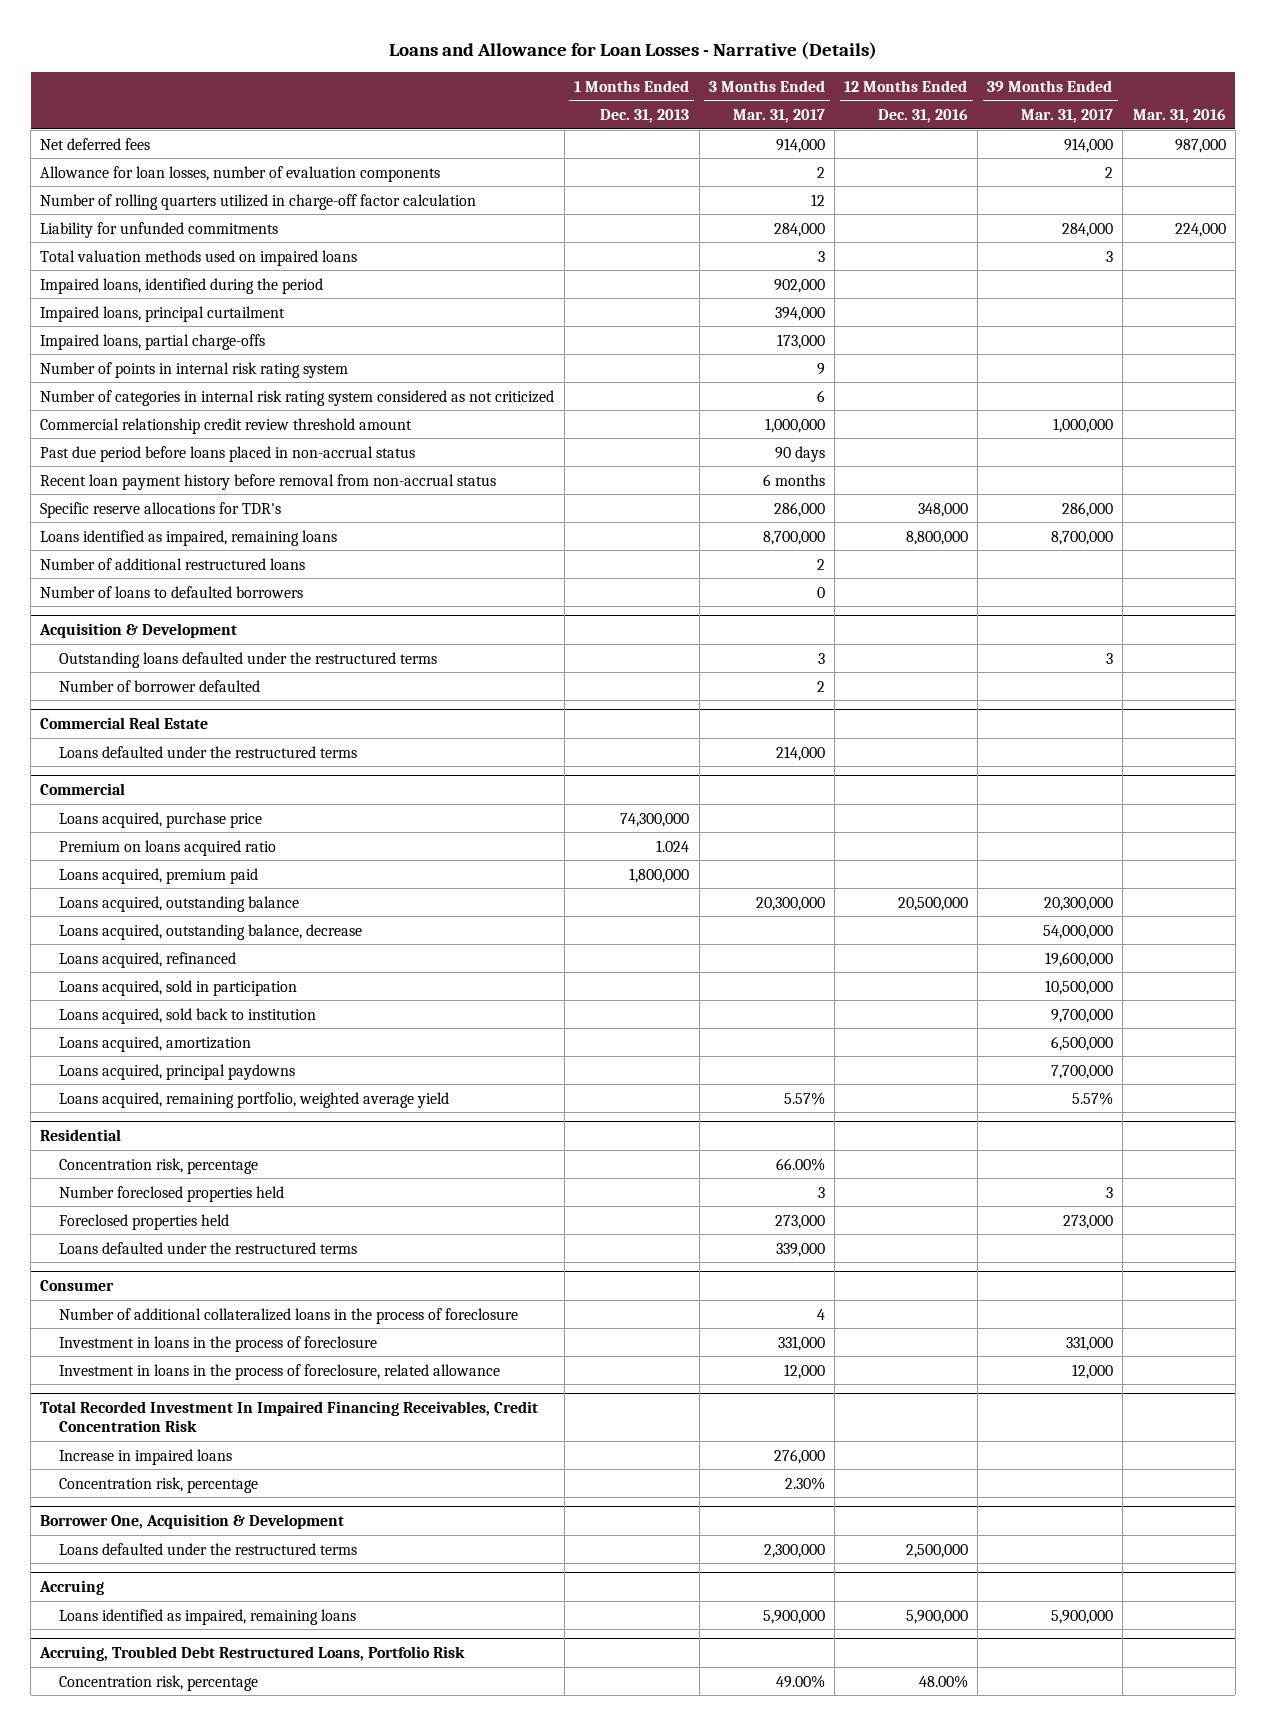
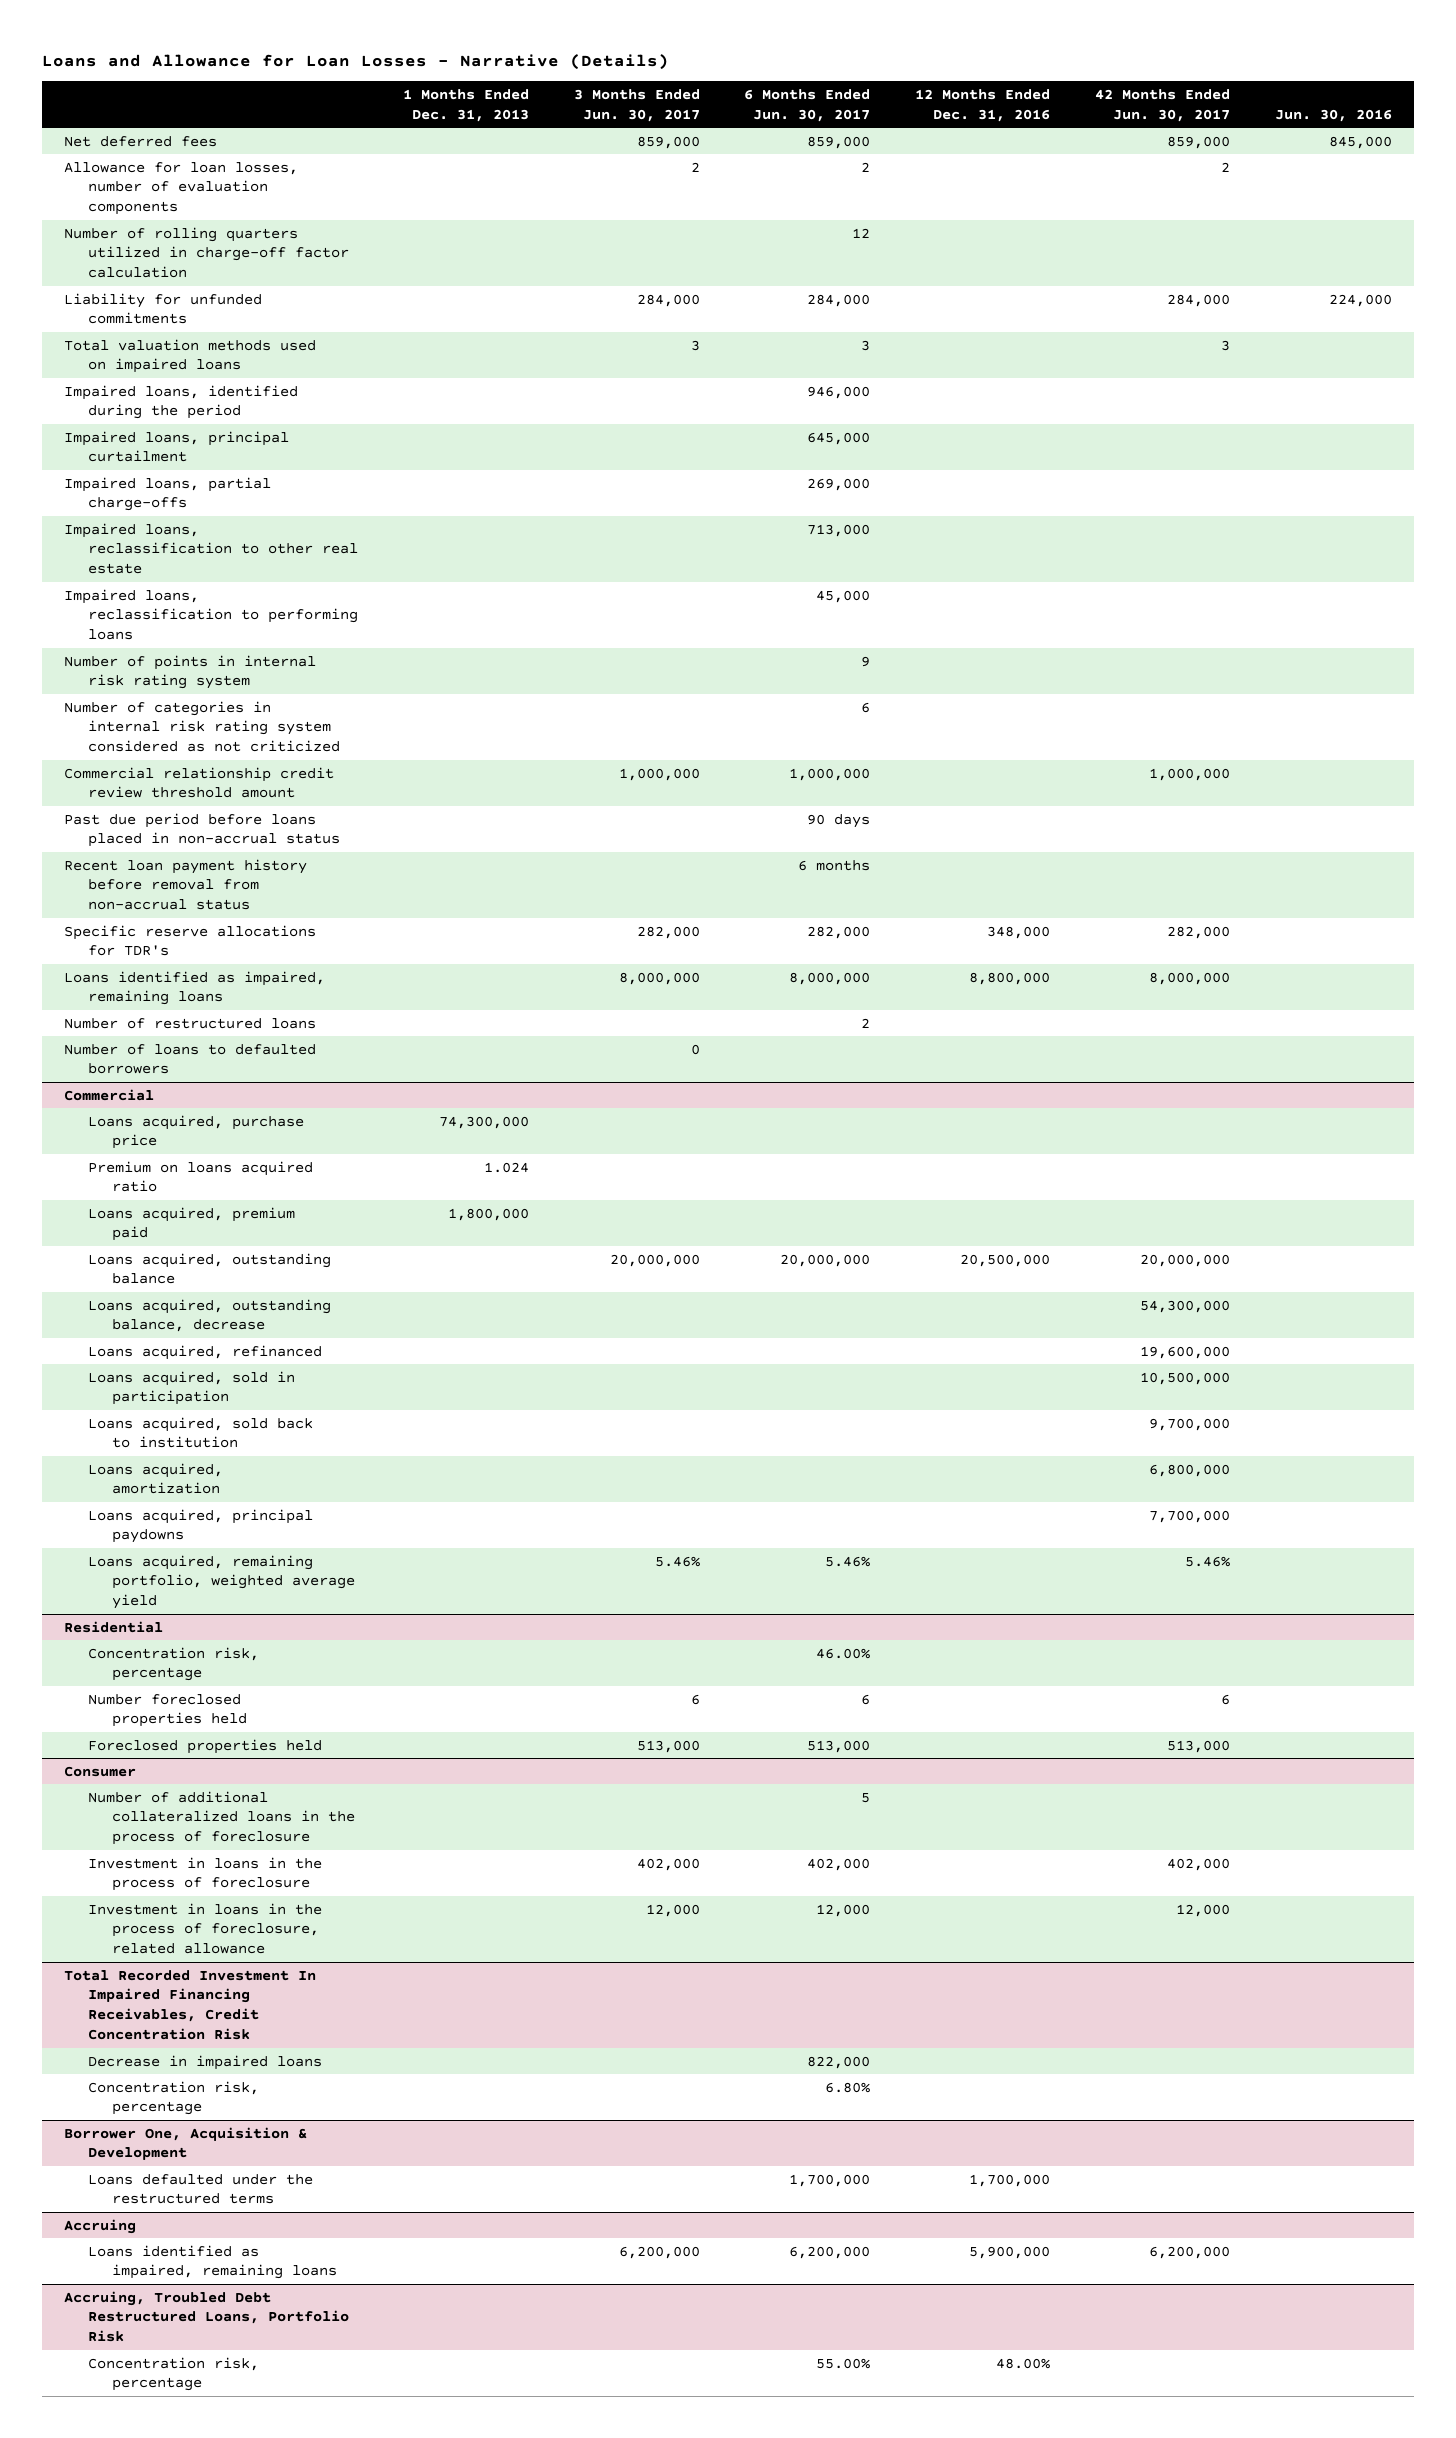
- | 1 Months Ended Dec. 31, 2013 | 3 Months Ended Mar. 31, 2017 | 12 Months Ended Dec. 31, 2016 | 39 Months Ended Mar. 31, 2017 | Mar. 31, 2016
+ | 1 Months Ended Dec. 31, 2013 | 3 Months Ended Jun. 30, 2017 | 6 Months Ended Jun. 30, 2017 | 12 Months Ended Dec. 31, 2016 | 42 Months Ended Jun. 30, 2017 | Jun. 30, 2016
+ Impaired loans, reclassification to other real estate | | | 713,000 | | |
+ Impaired loans, reclassification to performing loans | | | 45,000 | | |
- Number of additional restructured loans | | 2 | | |
+ Number of restructured loans | | | 2 | | |
- Acquisition & Development
- Outstanding loans defaulted under the restructured terms | | 3 | | 3 |
- Number of borrower defaulted | | 2 | | |
- Commercial Real Estate
- Loans defaulted under the restructured terms | | 214,000 | | |
@ Residential
- Loans defaulted under the restructured terms | | 339,000 | | |
@ Total Recorded Investment In Impaired Financing Receivables, Credit Concentration Risk
- Increase in impaired loans | | 276,000 | | |
+ Decrease in impaired loans | | | 822,000 | | |
@ Borrower One, Acquisition & Development
- Loans defaulted under the restructured terms | | 2,300,000 | 2,500,000 | |
+ Loans defaulted under the restructured terms | | | 1,700,000 | 1,700,000 | |

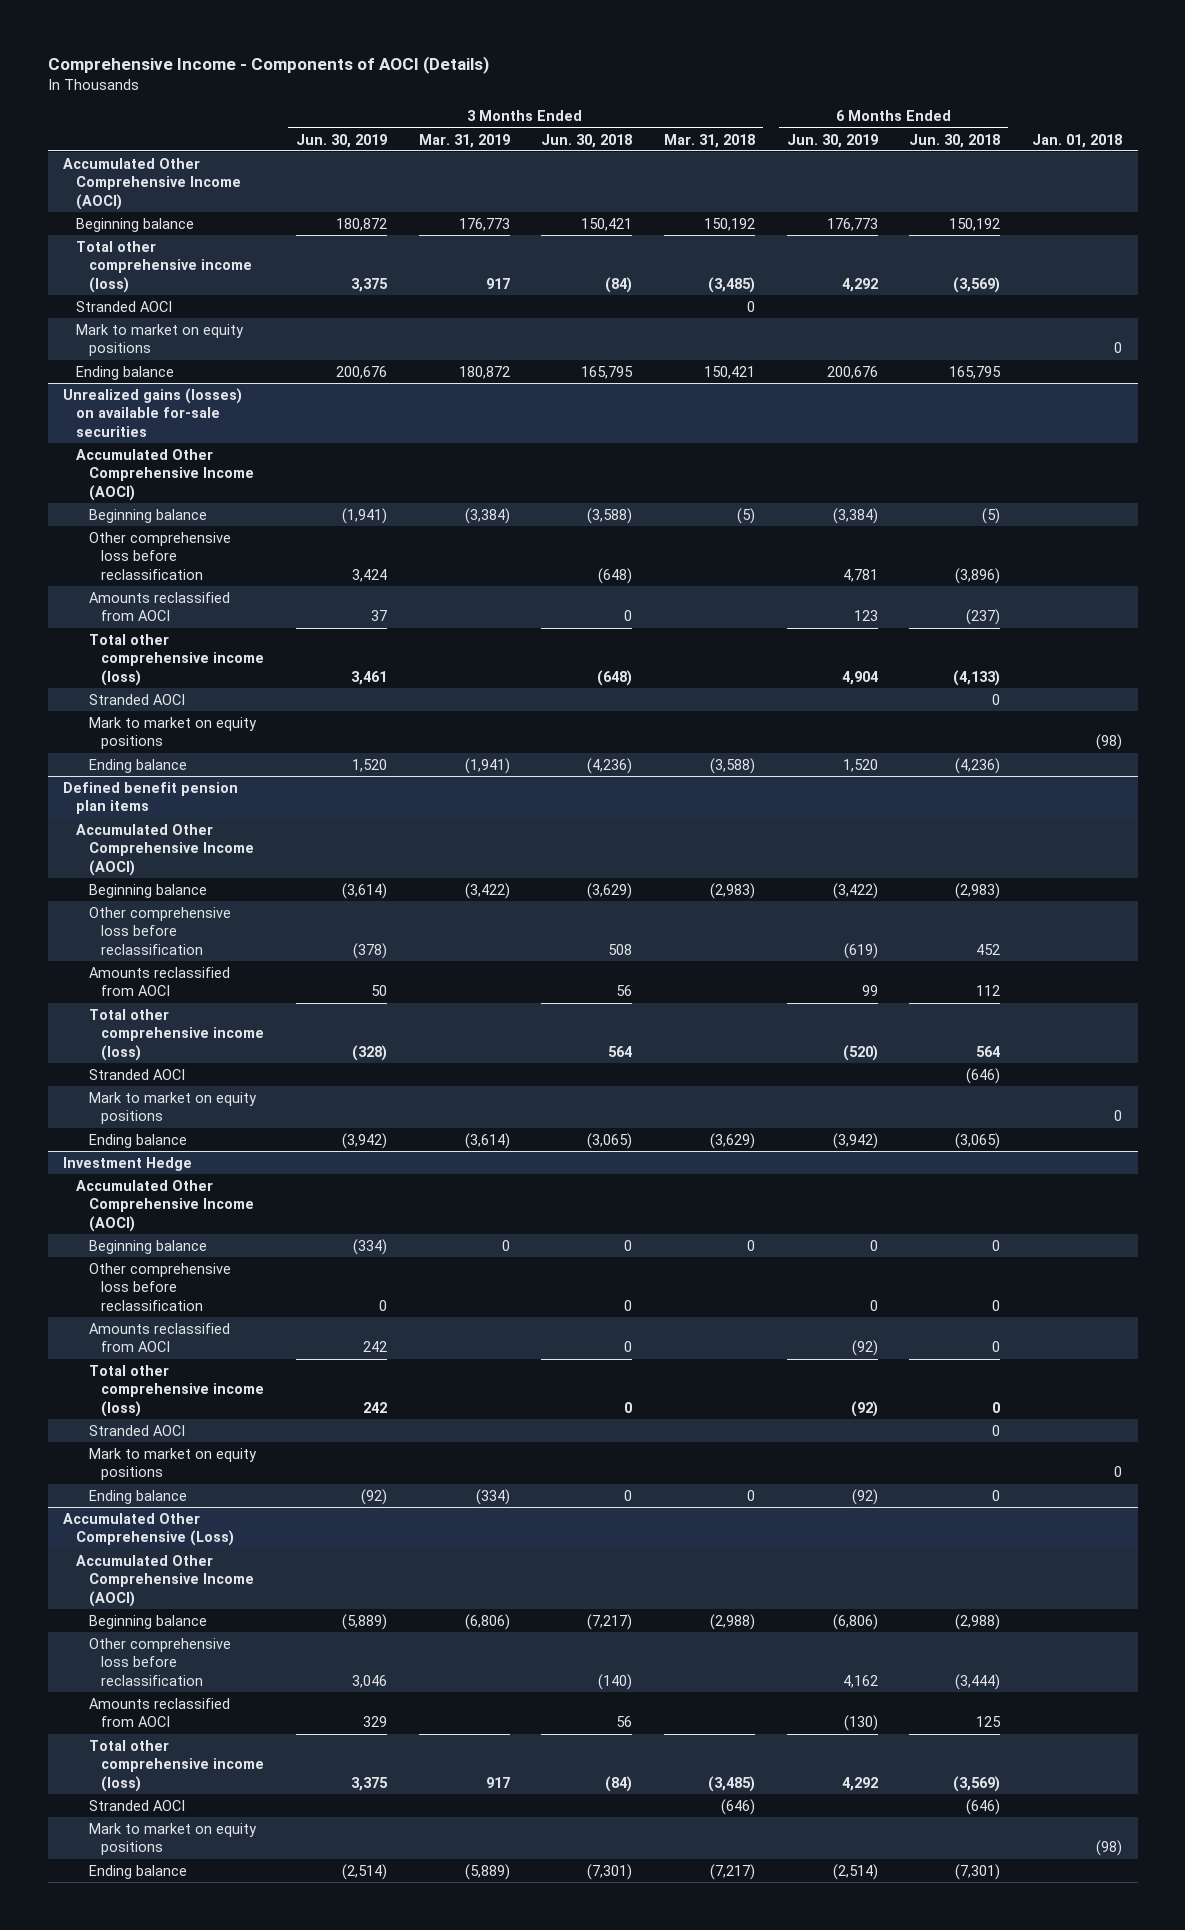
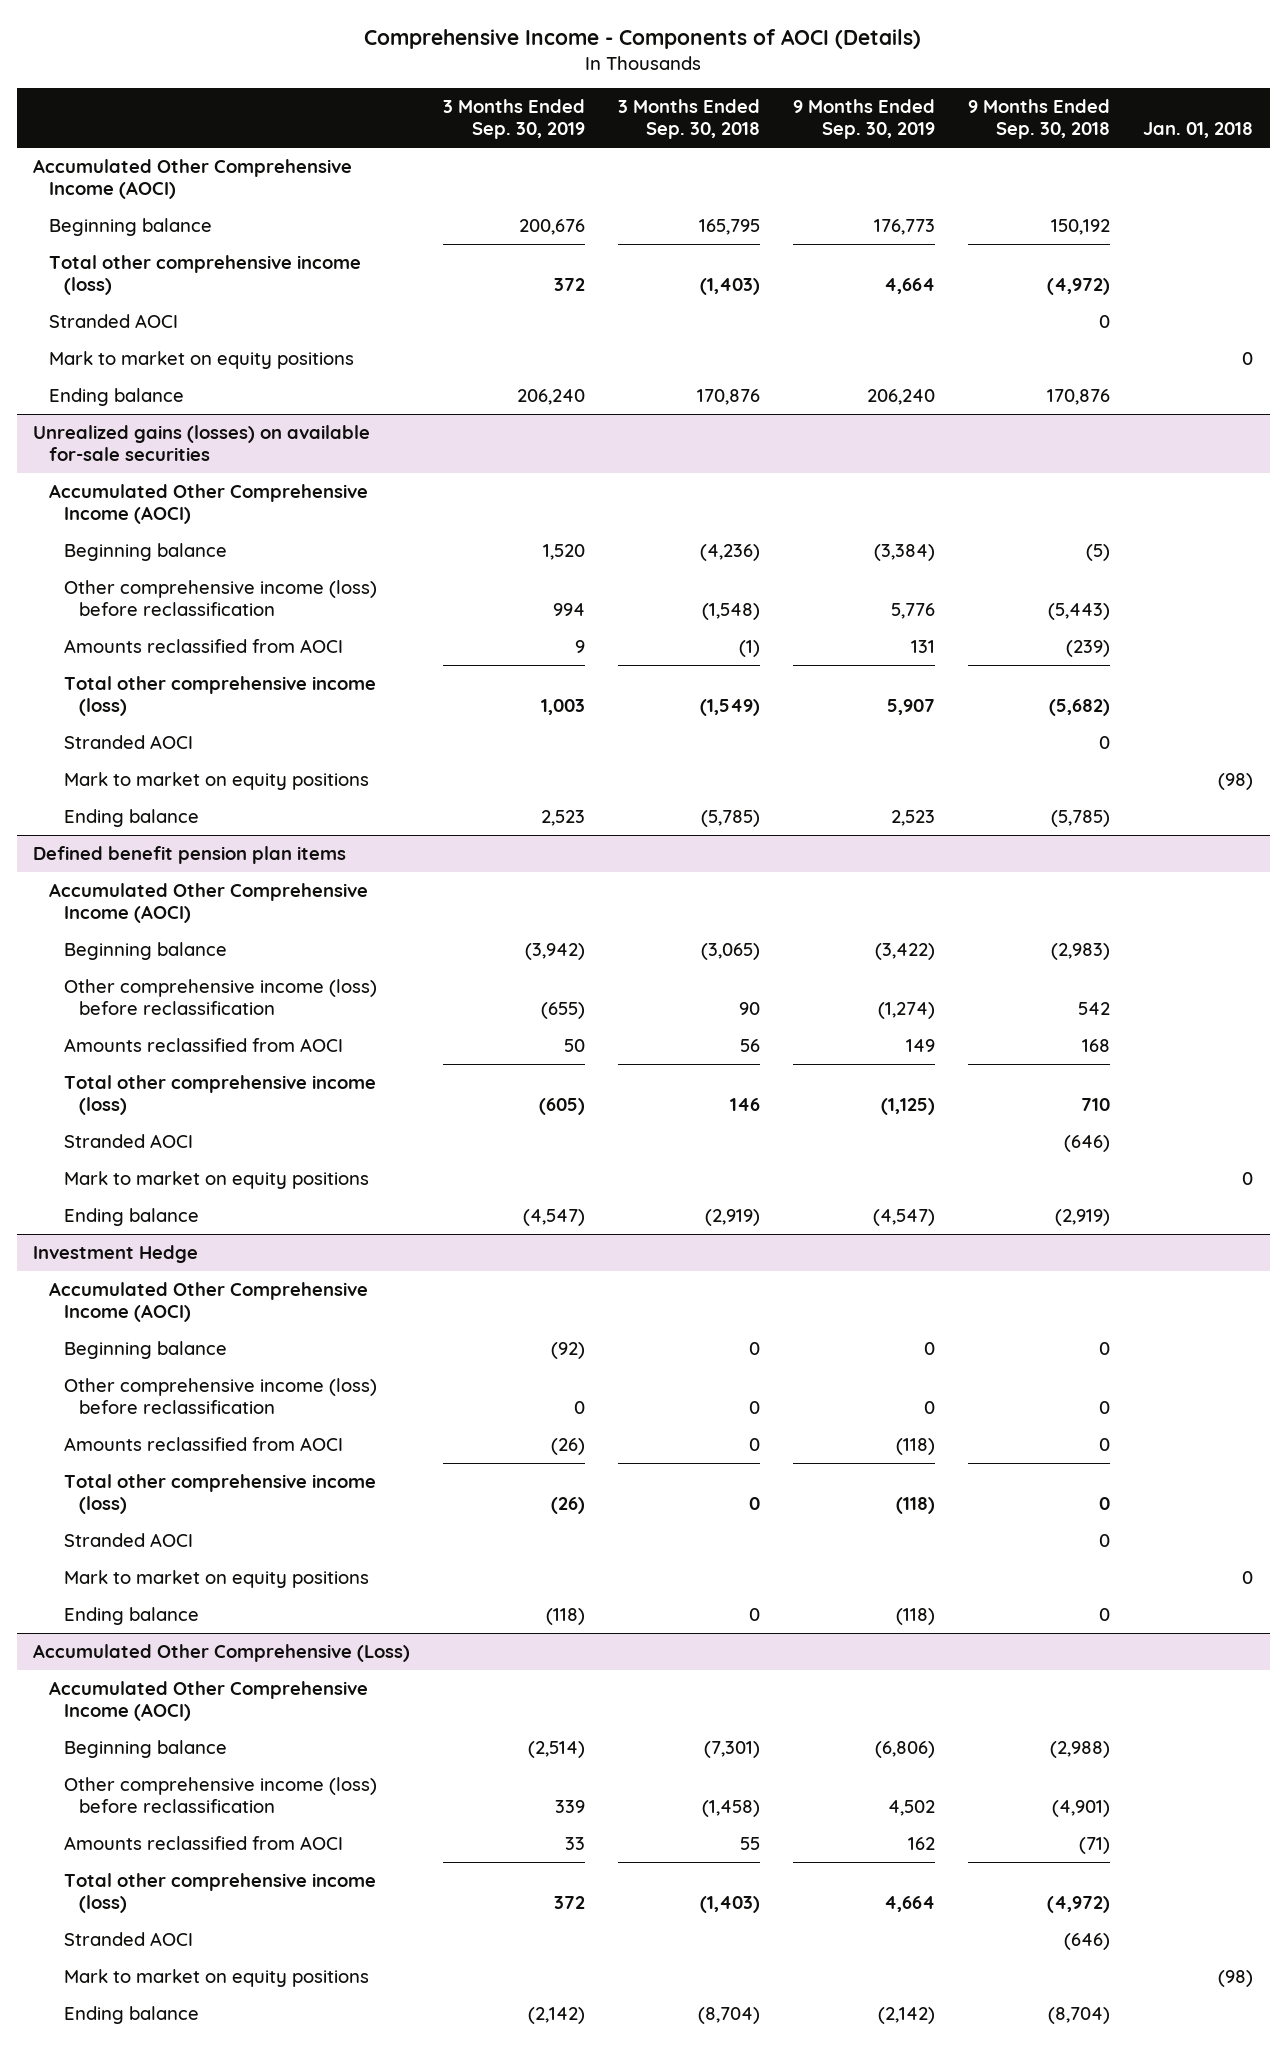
- | 3 Months Ended Jun. 30, 2019 | 3 Months Ended Mar. 31, 2019 | 3 Months Ended Jun. 30, 2018 | 3 Months Ended Mar. 31, 2018 | 6 Months Ended Jun. 30, 2019 | 6 Months Ended Jun. 30, 2018 | Jan. 01, 2018
+ | 3 Months Ended Sep. 30, 2019 | 3 Months Ended Sep. 30, 2018 | 9 Months Ended Sep. 30, 2019 | 9 Months Ended Sep. 30, 2018 | Jan. 01, 2018
@ Unrealized gains (losses) on available for-sale securities
- Other comprehensive loss before reclassification | 3,424 | | (648) | | 4,781 | (3,896) |
+ Other comprehensive income (loss) before reclassification | 994 | (1,548) | 5,776 | (5,443) |
@ Defined benefit pension plan items
- Other comprehensive loss before reclassification | (378) | | 508 | | (619) | 452 |
+ Other comprehensive income (loss) before reclassification | (655) | 90 | (1,274) | 542 |
@ Investment Hedge
- Other comprehensive loss before reclassification | 0 | | 0 | | 0 | 0 |
+ Other comprehensive income (loss) before reclassification | 0 | 0 | 0 | 0 |
@ Accumulated Other Comprehensive (Loss)
- Other comprehensive loss before reclassification | 3,046 | | (140) | | 4,162 | (3,444) |
+ Other comprehensive income (loss) before reclassification | 339 | (1,458) | 4,502 | (4,901) |

